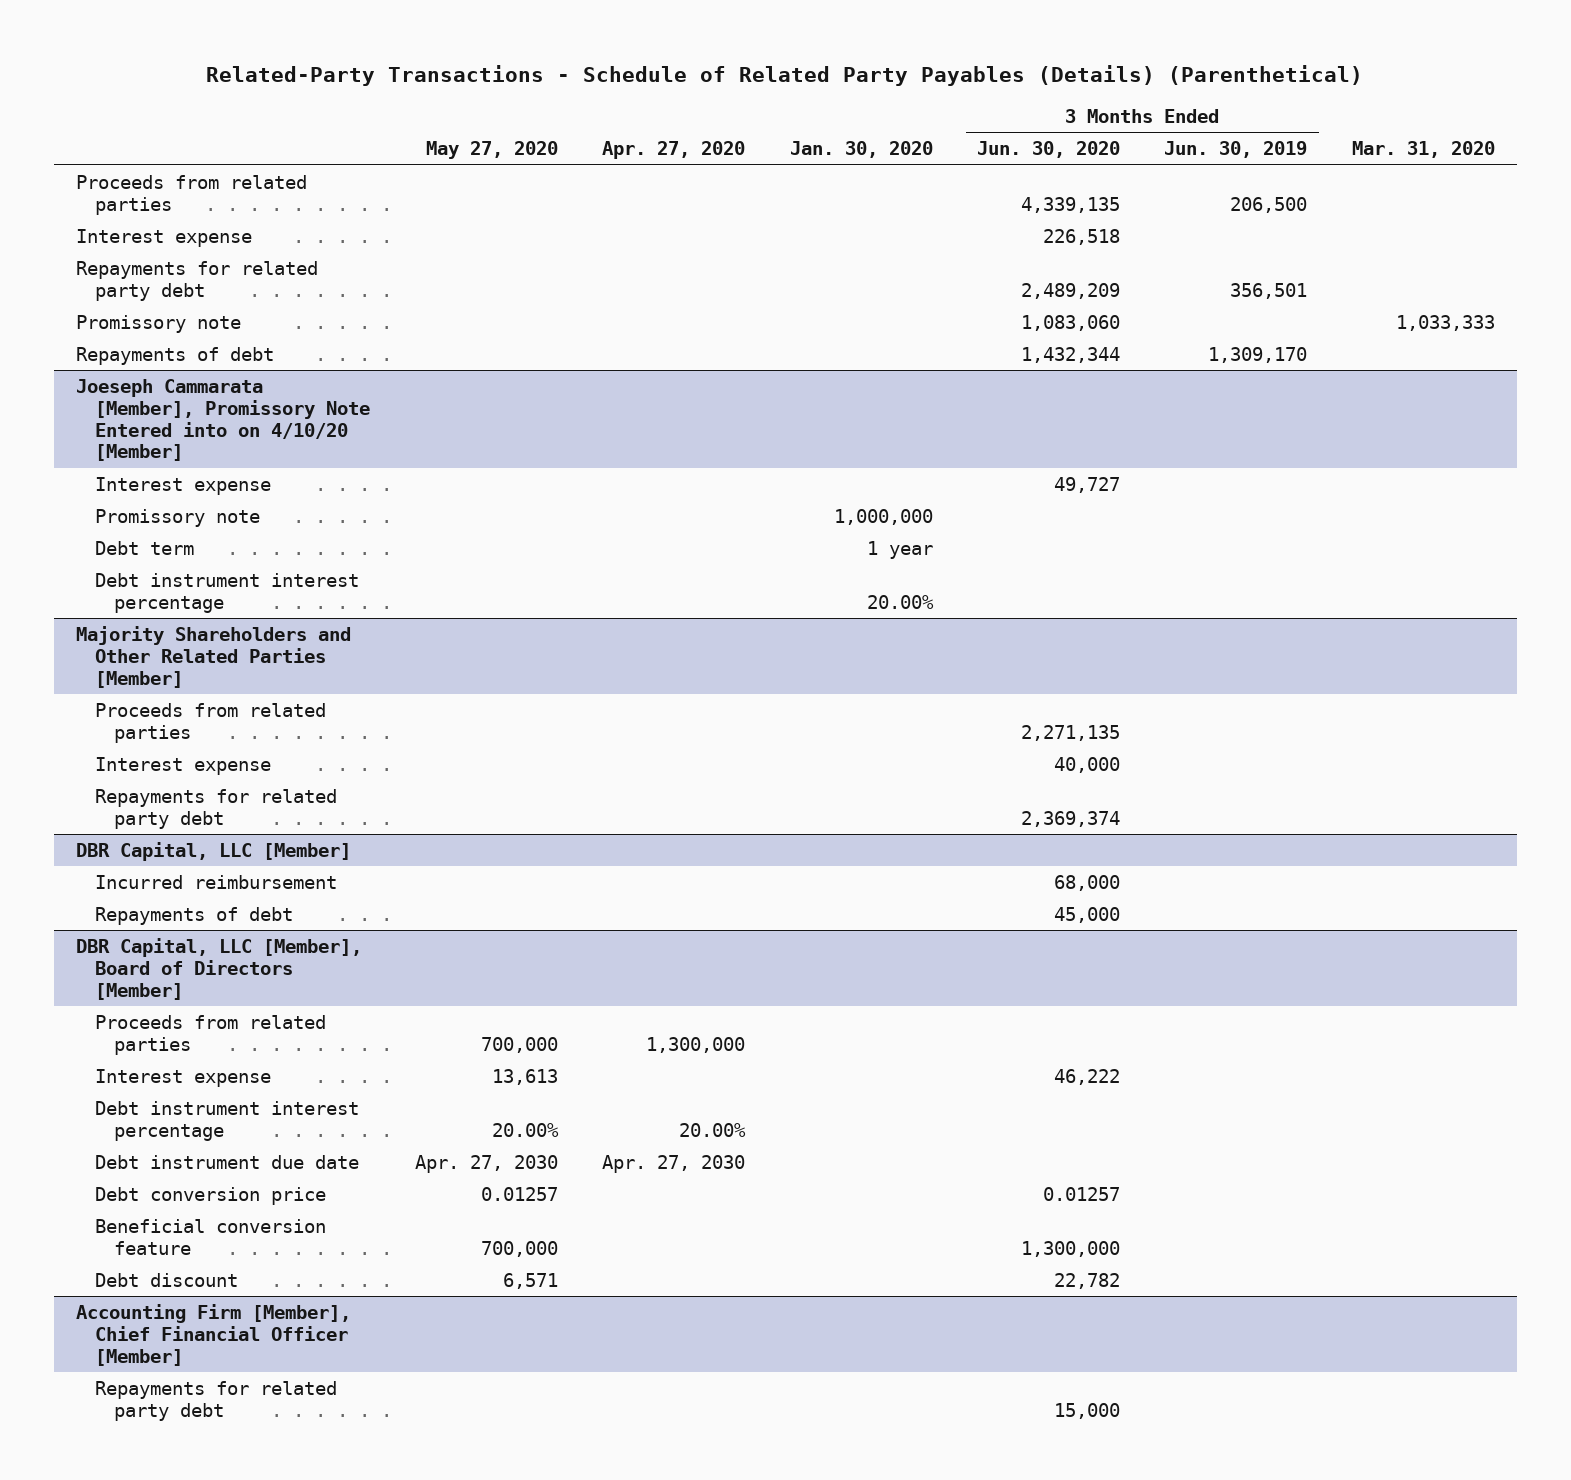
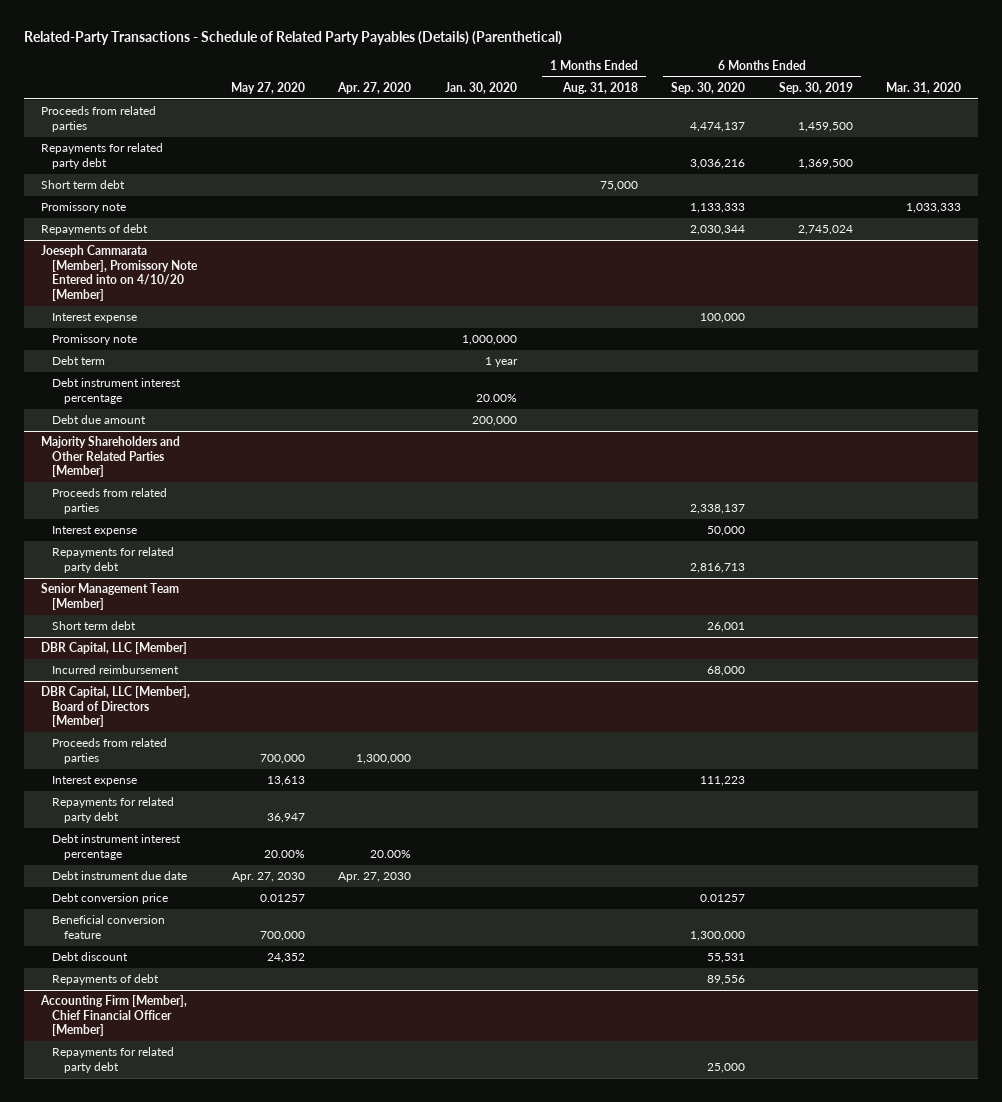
- | May 27, 2020 | Apr. 27, 2020 | Jan. 30, 2020 | 3 Months Ended Jun. 30, 2020 | 3 Months Ended Jun. 30, 2019 | Mar. 31, 2020
+ | May 27, 2020 | Apr. 27, 2020 | Jan. 30, 2020 | 1 Months Ended Aug. 31, 2018 | 6 Months Ended Sep. 30, 2020 | 6 Months Ended Sep. 30, 2019 | Mar. 31, 2020
- Interest expense | | | | 226,518 | |
+ Short term debt | | | | 75,000 | | |
@ Joeseph Cammarata [Member], Promissory Note Entered into on 4/10/20 [Member]
+ Debt due amount | | | 200,000 | | | |
+ Senior Management Team [Member]
+ Short term debt | | | | | 26,001 | |
@ DBR Capital, LLC [Member]
- Repayments of debt | | | | 45,000 | |
@ DBR Capital, LLC [Member], Board of Directors [Member]
+ Repayments for related party debt | 36,947 | | | | | |
- Debt discount | 6,571 | | | 22,782 | |
+ Debt discount | 24,352 | | | | 55,531 | |
+ Repayments of debt | | | | | 89,556 | |

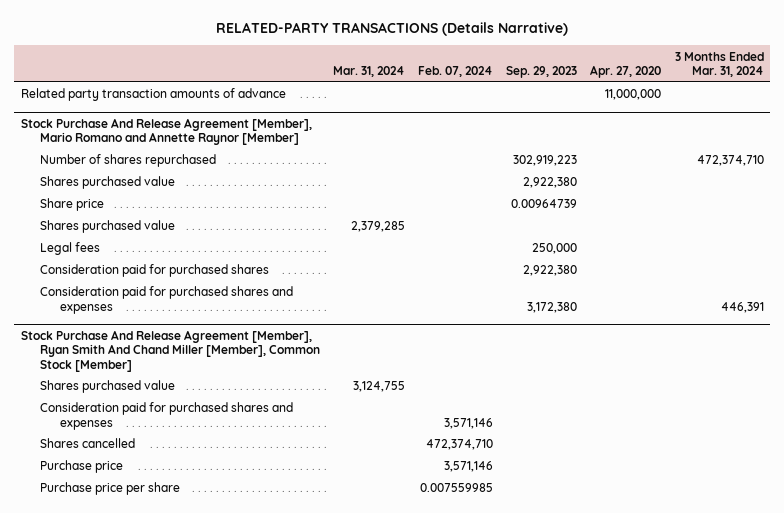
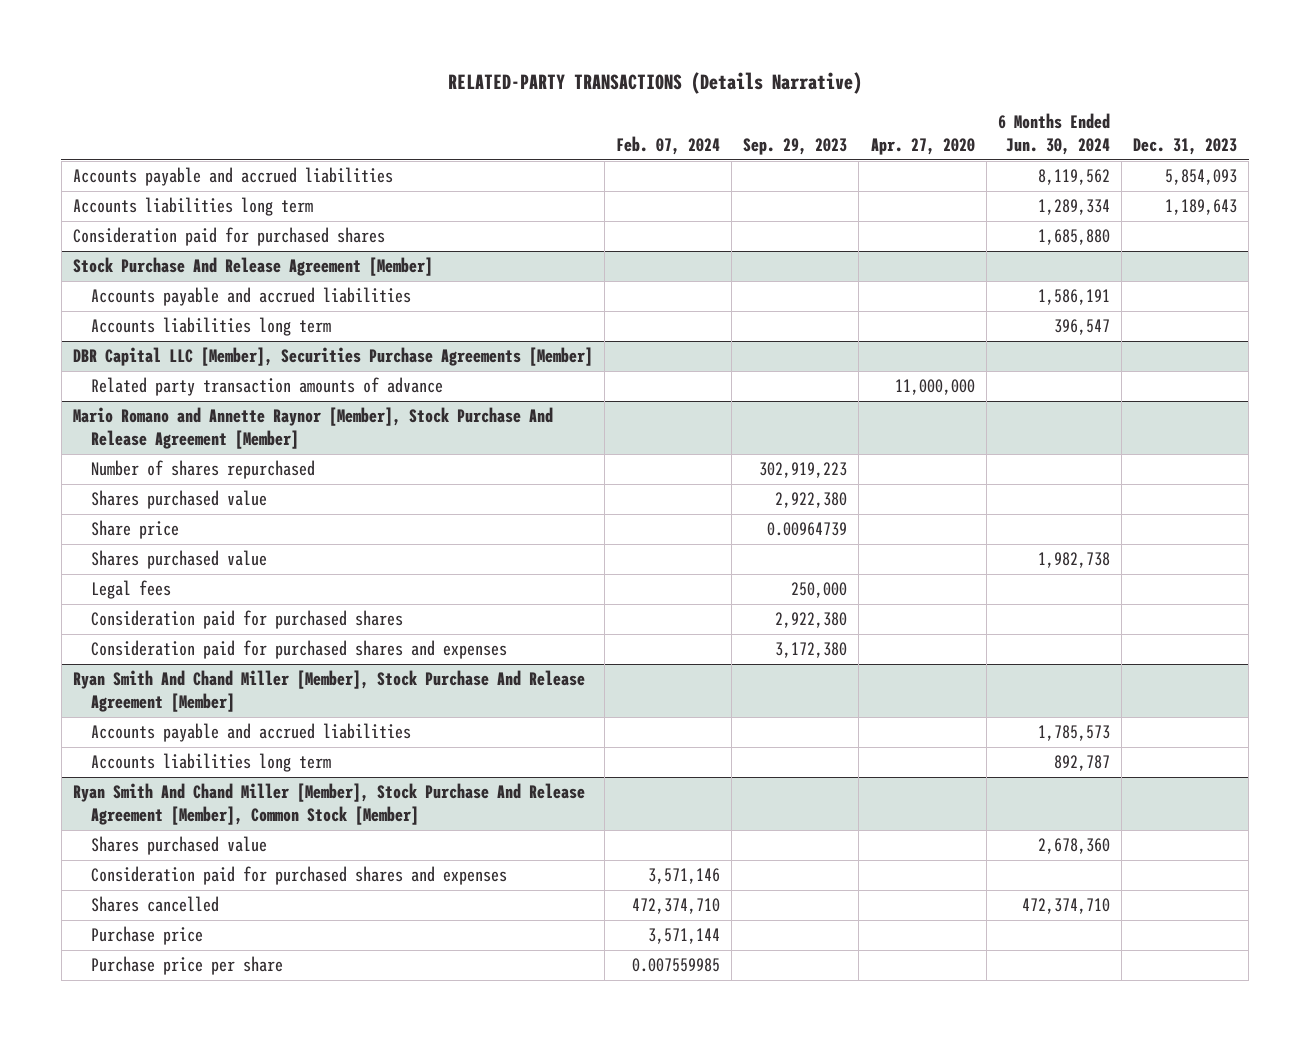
- | Mar. 31, 2024 | Feb. 07, 2024 | Sep. 29, 2023 | Apr. 27, 2020 | 3 Months Ended Mar. 31, 2024
+ | Feb. 07, 2024 | Sep. 29, 2023 | Apr. 27, 2020 | 6 Months Ended Jun. 30, 2024 | Dec. 31, 2023
- Related party transaction amounts of advance | | | | 11,000,000 |
- Stock Purchase And Release Agreement [Member], Mario Romano and Annette Raynor [Member]
+ Accounts payable and accrued liabilities | | | | 8,119,562 | 5,854,093
+ Accounts liabilities long term | | | | 1,289,334 | 1,189,643
+ Consideration paid for purchased shares | | | | 1,685,880 |
+ Stock Purchase And Release Agreement [Member]
+ Accounts payable and accrued liabilities | | | | 1,586,191 |
+ Accounts liabilities long term | | | | 396,547 |
+ DBR Capital LLC [Member], Securities Purchase Agreements [Member]
+ Related party transaction amounts of advance | | | 11,000,000 | |
+ Mario Romano and Annette Raynor [Member], Stock Purchase And Release Agreement [Member]
- Stock Purchase And Release Agreement [Member], Ryan Smith And Chand Miller [Member], Common Stock [Member]
+ Ryan Smith And Chand Miller [Member], Stock Purchase And Release Agreement [Member]
+ Accounts payable and accrued liabilities | | | | 1,785,573 |
+ Accounts liabilities long term | | | | 892,787 |
+ Ryan Smith And Chand Miller [Member], Stock Purchase And Release Agreement [Member], Common Stock [Member]
- Purchase price | | 3,571,146 | | |
+ Purchase price | 3,571,144 | | | |

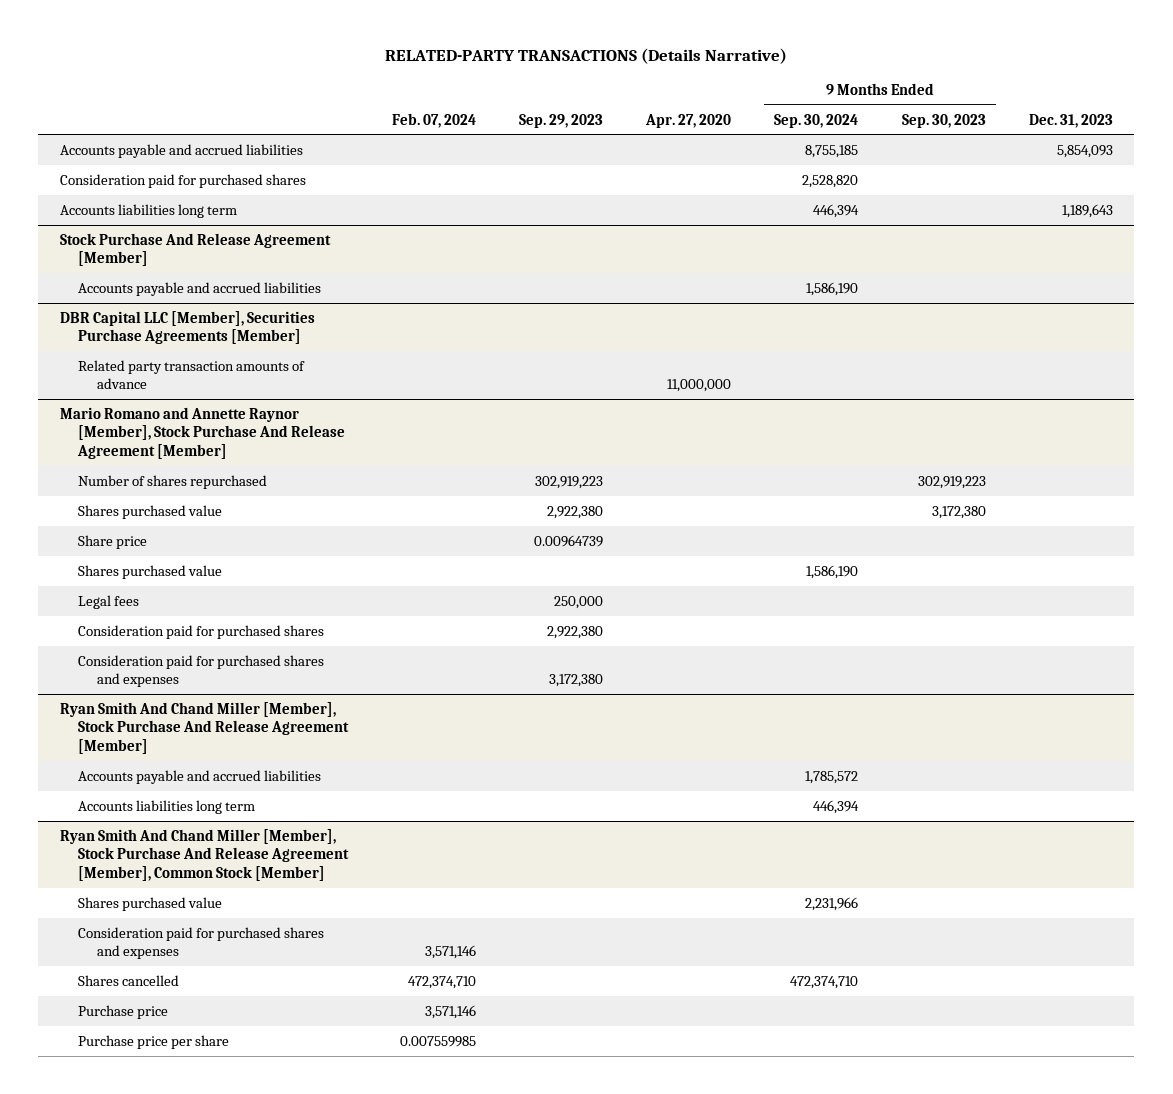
- | Feb. 07, 2024 | Sep. 29, 2023 | Apr. 27, 2020 | 6 Months Ended Jun. 30, 2024 | Dec. 31, 2023
+ | Feb. 07, 2024 | Sep. 29, 2023 | Apr. 27, 2020 | 9 Months Ended Sep. 30, 2024 | 9 Months Ended Sep. 30, 2023 | Dec. 31, 2023
moved down: Accounts liabilities long term | | | | 446,394 | | 1,189,643
@ Stock Purchase And Release Agreement [Member]
- Accounts liabilities long term | | | | 396,547 |
@ Ryan Smith And Chand Miller [Member], Stock Purchase And Release Agreement [Member], Common Stock [Member]
- Purchase price | 3,571,144 | | | |
+ Purchase price | 3,571,146 | | | | |

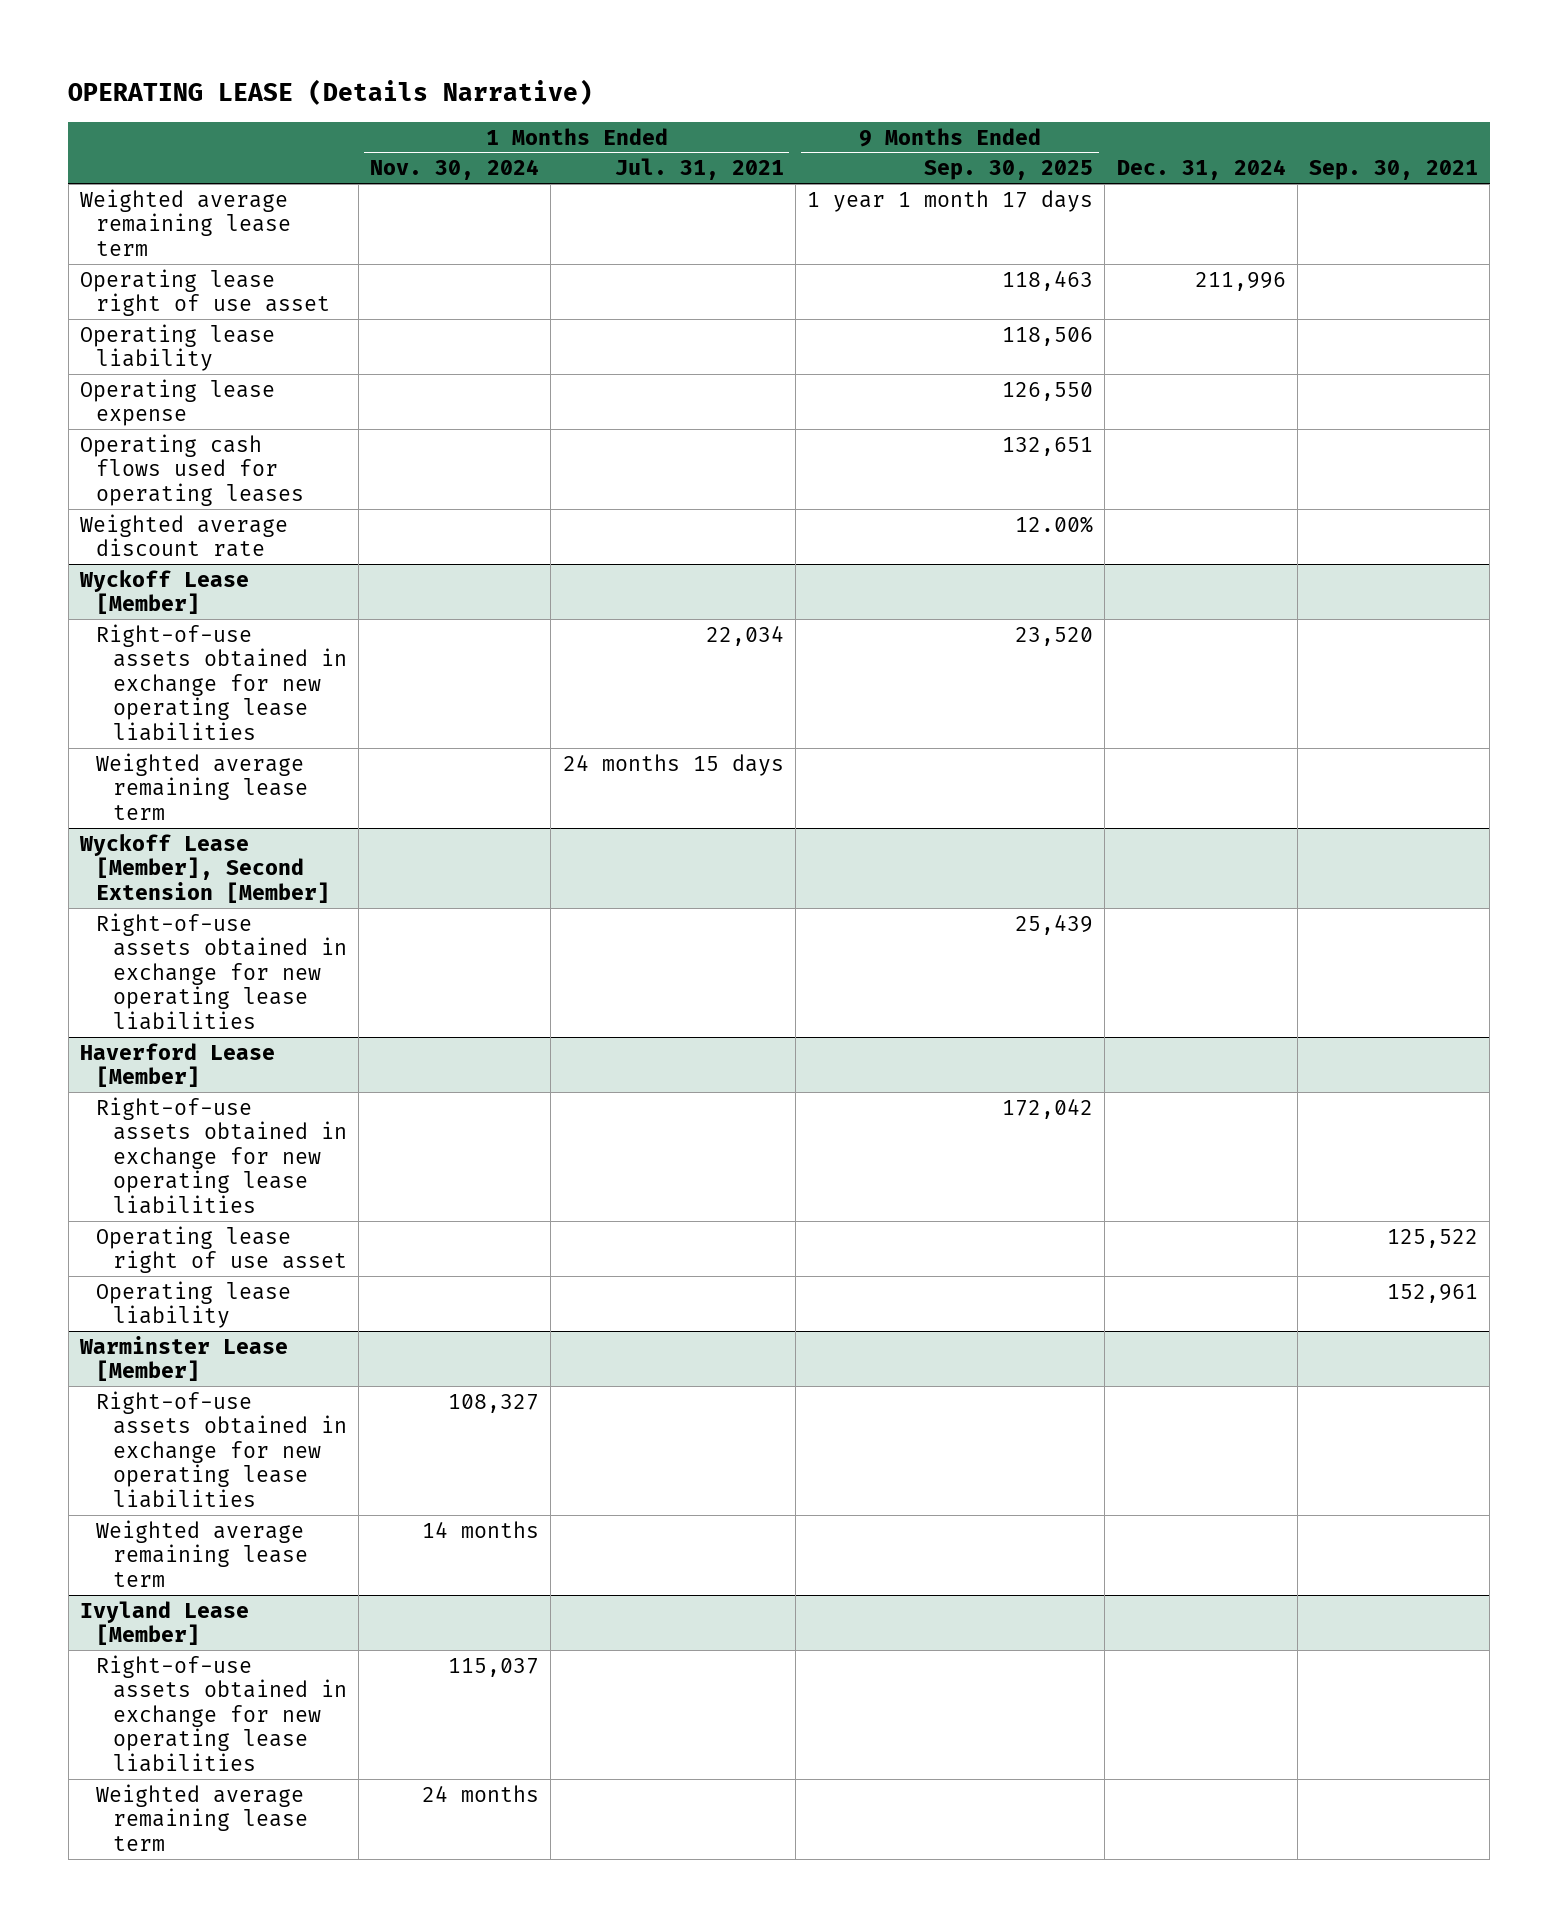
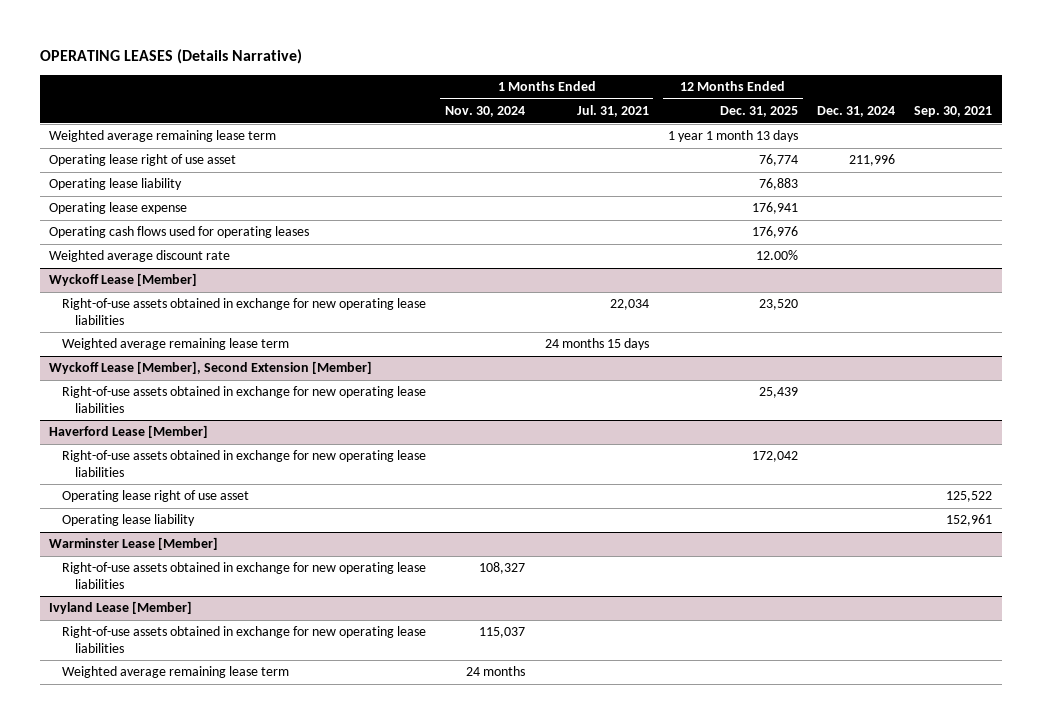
- OPERATING LEASE (Details Narrative)
+ OPERATING LEASES (Details Narrative)
- | 1 Months Ended Nov. 30, 2024 | 1 Months Ended Jul. 31, 2021 | 9 Months Ended Sep. 30, 2025 | Dec. 31, 2024 | Sep. 30, 2021
+ | 1 Months Ended Nov. 30, 2024 | 1 Months Ended Jul. 31, 2021 | 12 Months Ended Dec. 31, 2025 | Dec. 31, 2024 | Sep. 30, 2021
@ Warminster Lease [Member]
- Weighted average remaining lease term | 14 months | | | |

